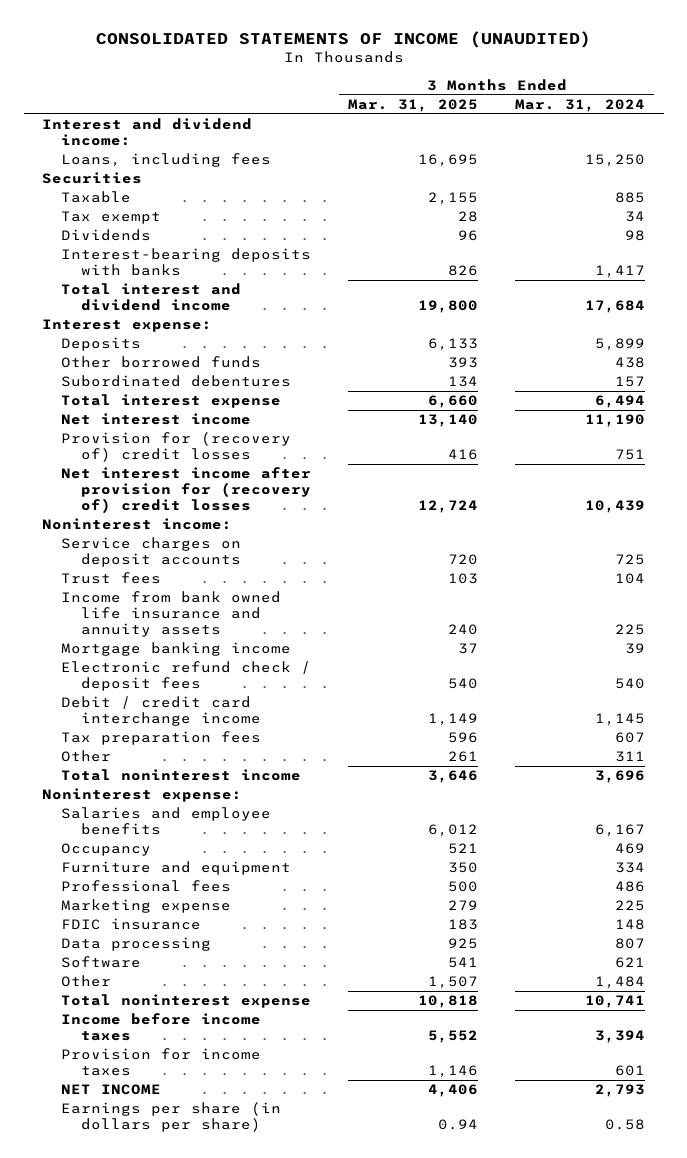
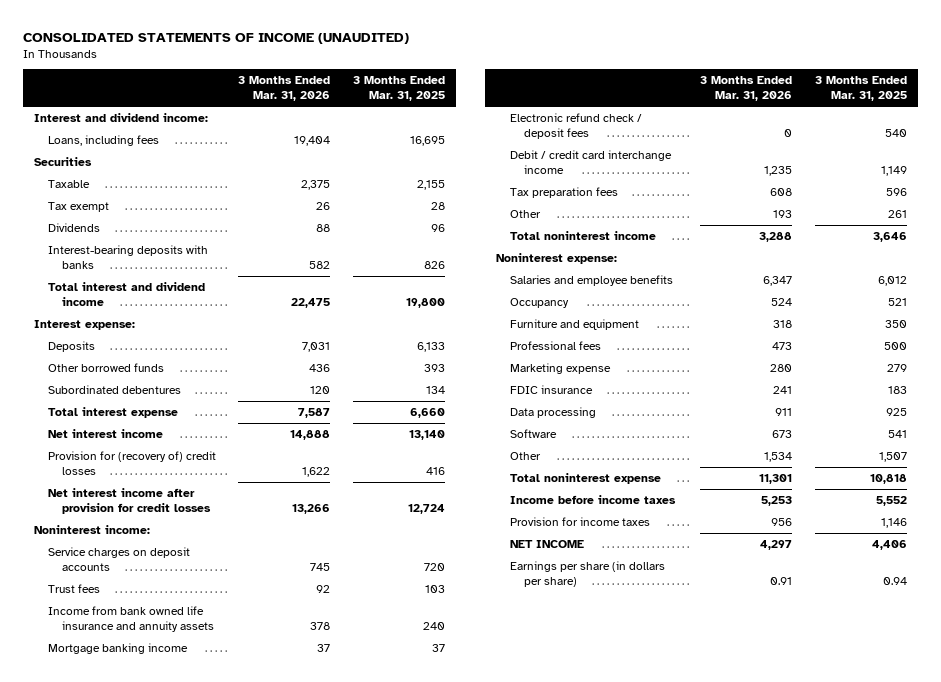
- | 3 Months Ended Mar. 31, 2025 | 3 Months Ended Mar. 31, 2024
+ | 3 Months Ended Mar. 31, 2026 | 3 Months Ended Mar. 31, 2025
- Net interest income after provision for (recovery of) credit losses | 12,724 | 10,439
+ Net interest income after provision for credit losses | 13,266 | 12,724

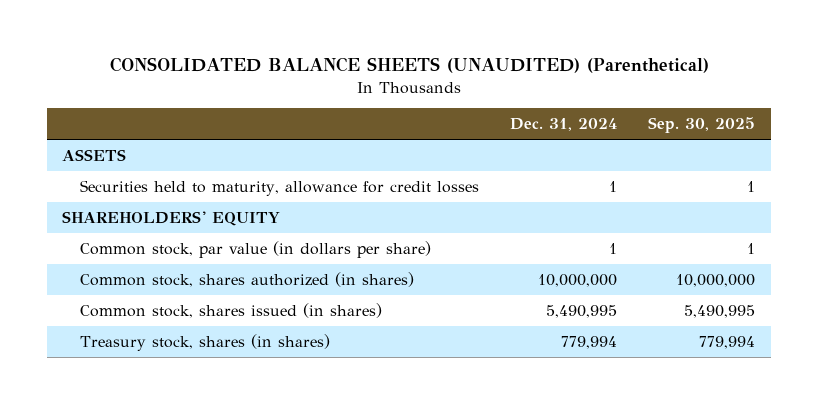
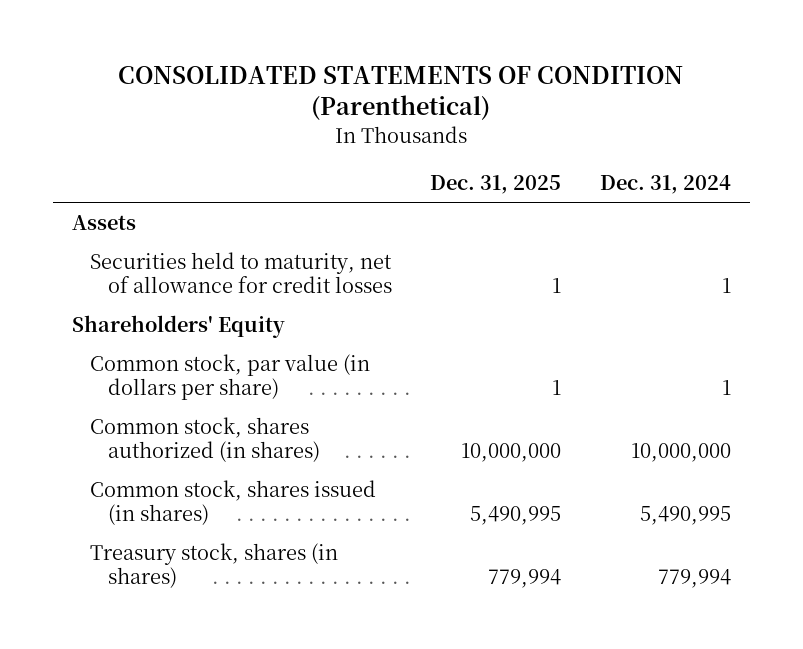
- CONSOLIDATED BALANCE SHEETS (UNAUDITED) (Parenthetical)
+ CONSOLIDATED STATEMENTS OF CONDITION (Parenthetical)
- | Dec. 31, 2024 | Sep. 30, 2025
+ | Dec. 31, 2025 | Dec. 31, 2024
- ASSETS
- Securities held to maturity, allowance for credit losses | 1 | 1
- SHAREHOLDERS' EQUITY
+ Assets
+ Securities held to maturity, net of allowance for credit losses | 1 | 1
+ Shareholders' Equity

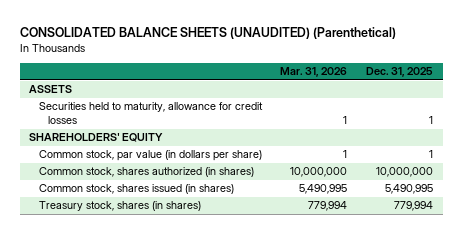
- CONSOLIDATED STATEMENTS OF CONDITION (Parenthetical)
+ CONSOLIDATED BALANCE SHEETS (UNAUDITED) (Parenthetical)
- | Dec. 31, 2025 | Dec. 31, 2024
+ | Mar. 31, 2026 | Dec. 31, 2025
- Assets
- Securities held to maturity, net of allowance for credit losses | 1 | 1
- Shareholders' Equity
+ ASSETS
+ Securities held to maturity, allowance for credit losses | 1 | 1
+ SHAREHOLDERS' EQUITY

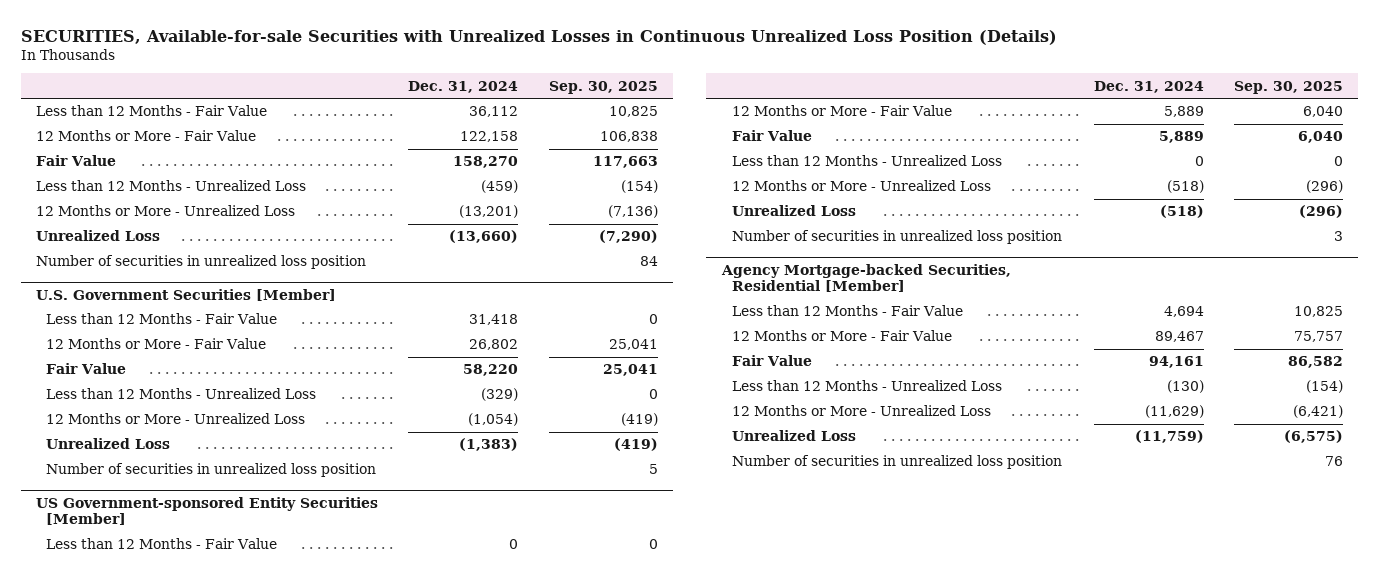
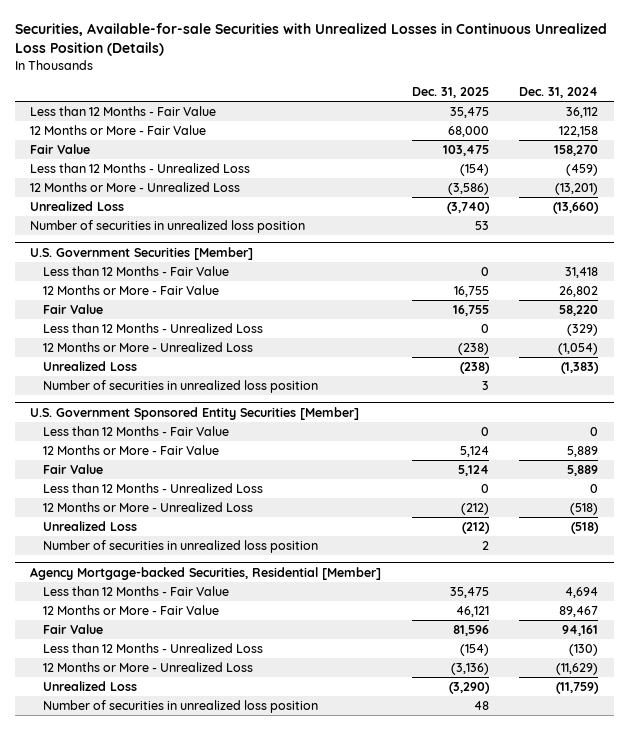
- SECURITIES, Available-for-sale Securities with Unrealized Losses in Continuous Unrealized Loss Position (Details)
+ Securities, Available-for-sale Securities with Unrealized Losses in Continuous Unrealized Loss Position (Details)
- | Dec. 31, 2024 | Sep. 30, 2025
+ | Dec. 31, 2025 | Dec. 31, 2024
- US Government-sponsored Entity Securities [Member]
+ U.S. Government Sponsored Entity Securities [Member]

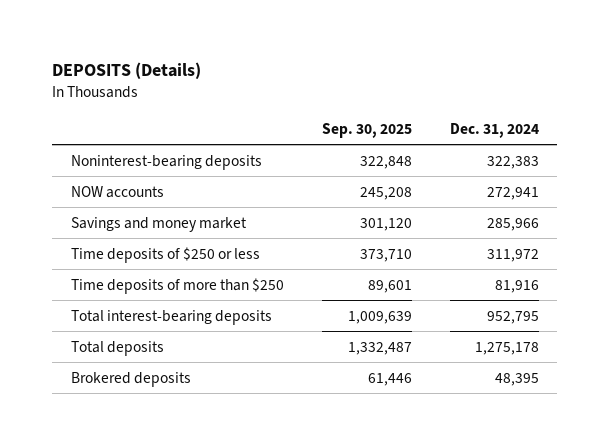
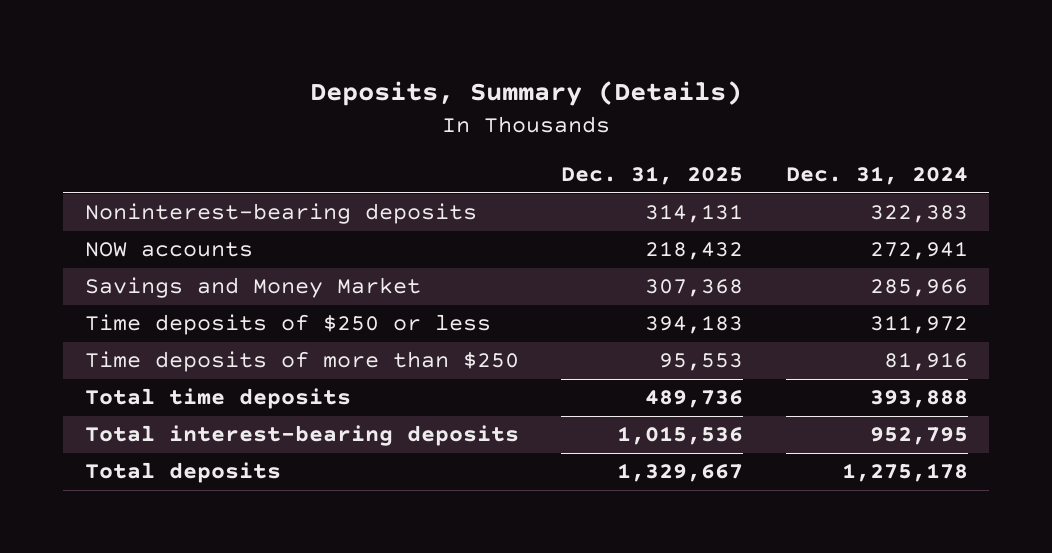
- DEPOSITS (Details)
+ Deposits, Summary (Details)
- | Sep. 30, 2025 | Dec. 31, 2024
+ | Dec. 31, 2025 | Dec. 31, 2024
- Savings and money market | 301,120 | 285,966
+ Savings and Money Market | 307,368 | 285,966
+ Total time deposits | 489,736 | 393,888
- Brokered deposits | 61,446 | 48,395

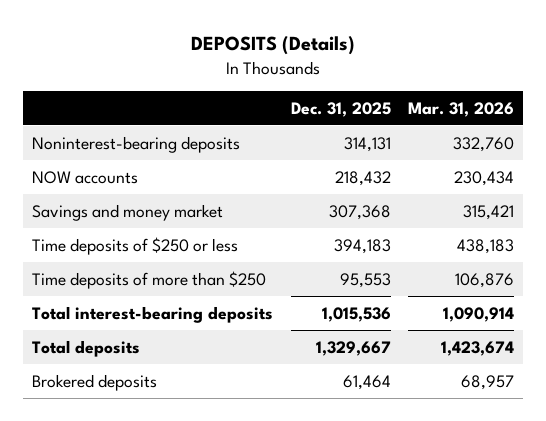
- Deposits, Summary (Details)
+ DEPOSITS (Details)
- | Dec. 31, 2025 | Dec. 31, 2024
+ | Dec. 31, 2025 | Mar. 31, 2026
- Savings and Money Market | 307,368 | 285,966
+ Savings and money market | 307,368 | 315,421
- Total time deposits | 489,736 | 393,888
+ Brokered deposits | 61,464 | 68,957

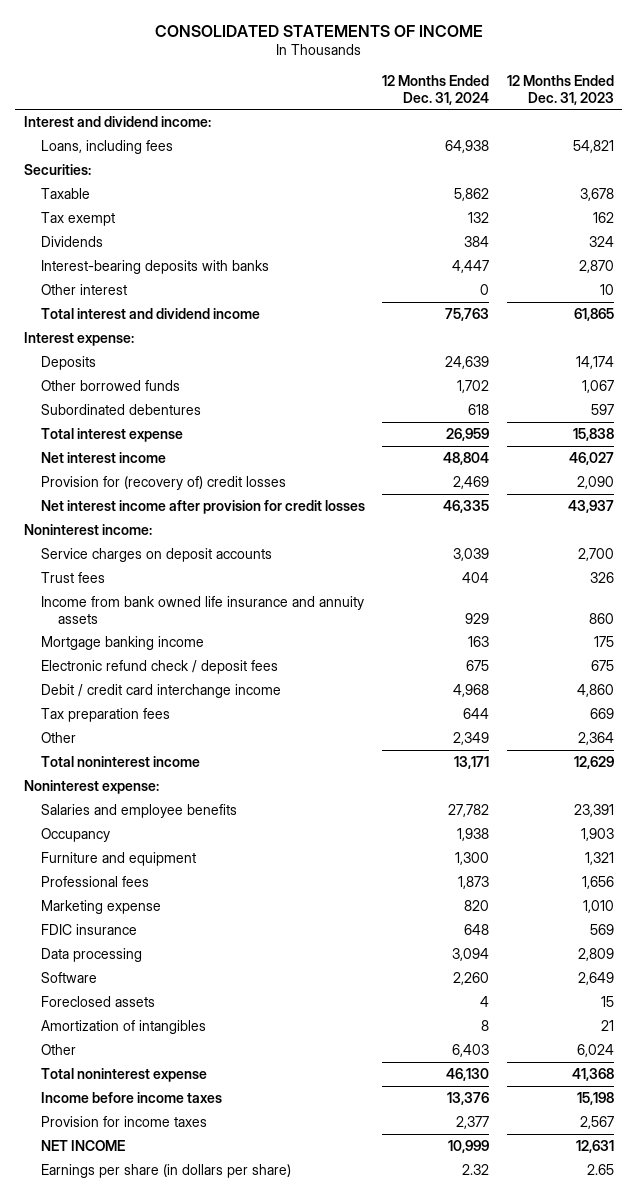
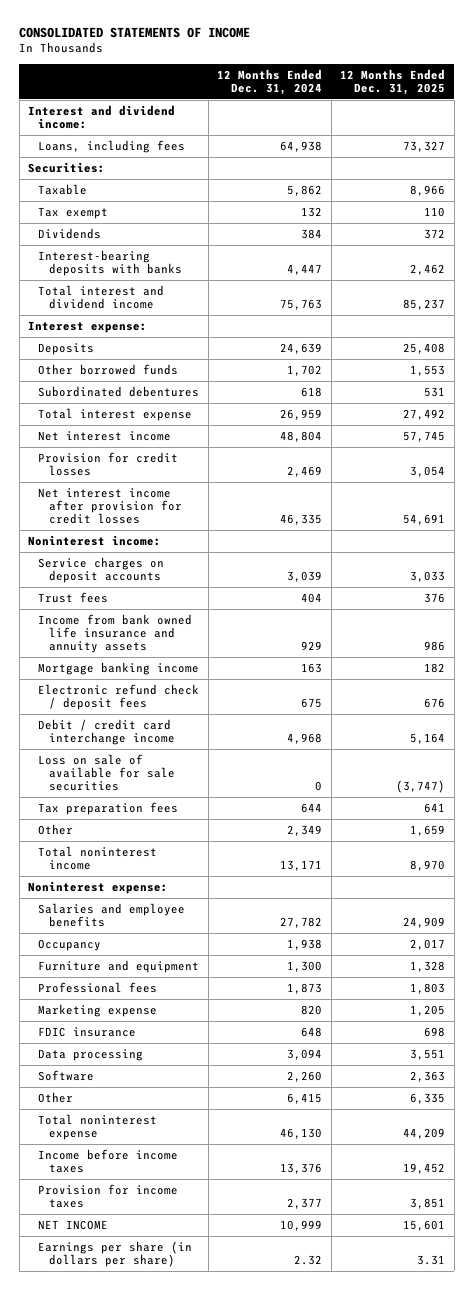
- | 12 Months Ended Dec. 31, 2024 | 12 Months Ended Dec. 31, 2023
+ | 12 Months Ended Dec. 31, 2024 | 12 Months Ended Dec. 31, 2025
- Other interest | 0 | 10
- Provision for (recovery of) credit losses | 2,469 | 2,090
+ Provision for credit losses | 2,469 | 3,054
+ Loss on sale of available for sale securities | 0 | (3,747)
- Foreclosed assets | 4 | 15
- Amortization of intangibles | 8 | 21
- Other | 6,403 | 6,024
+ Other | 6,415 | 6,335

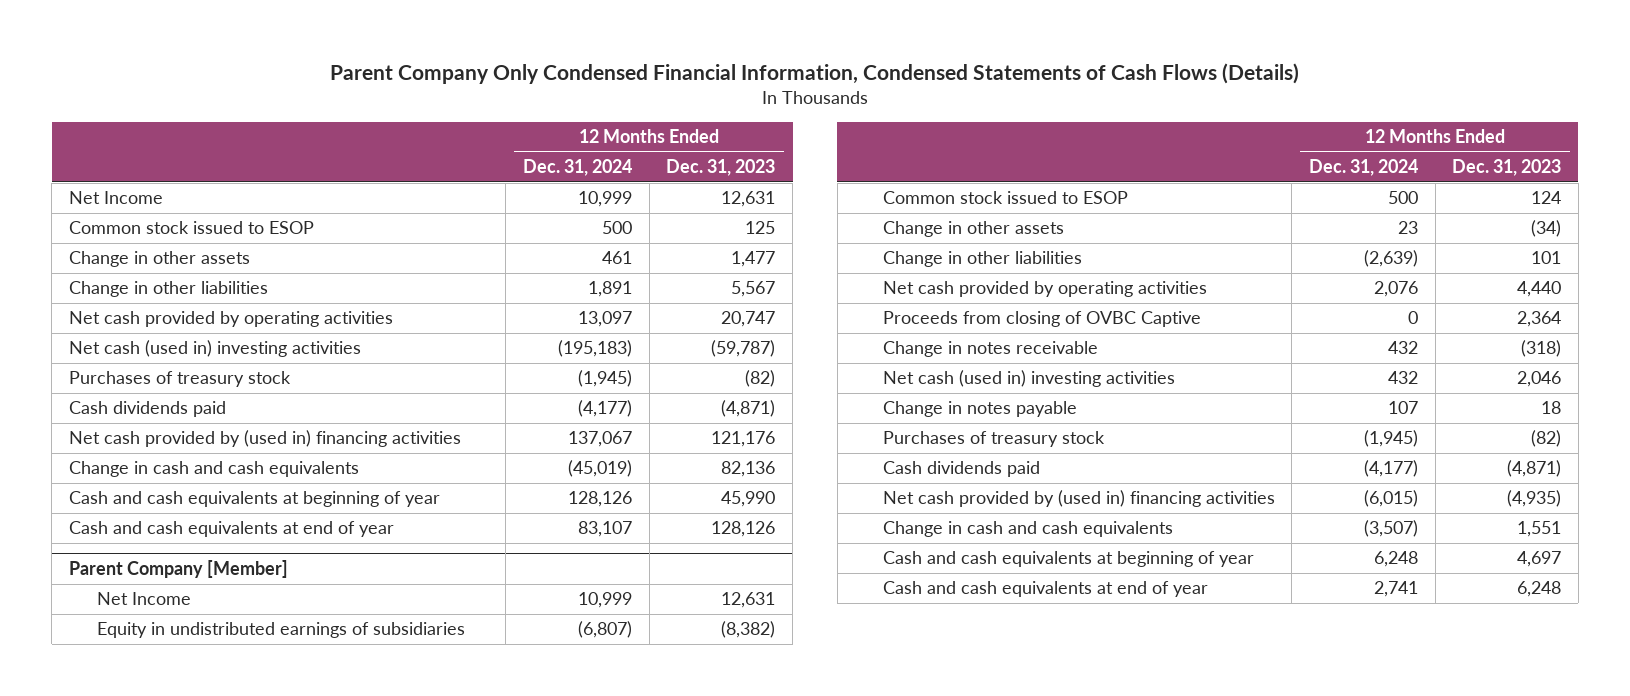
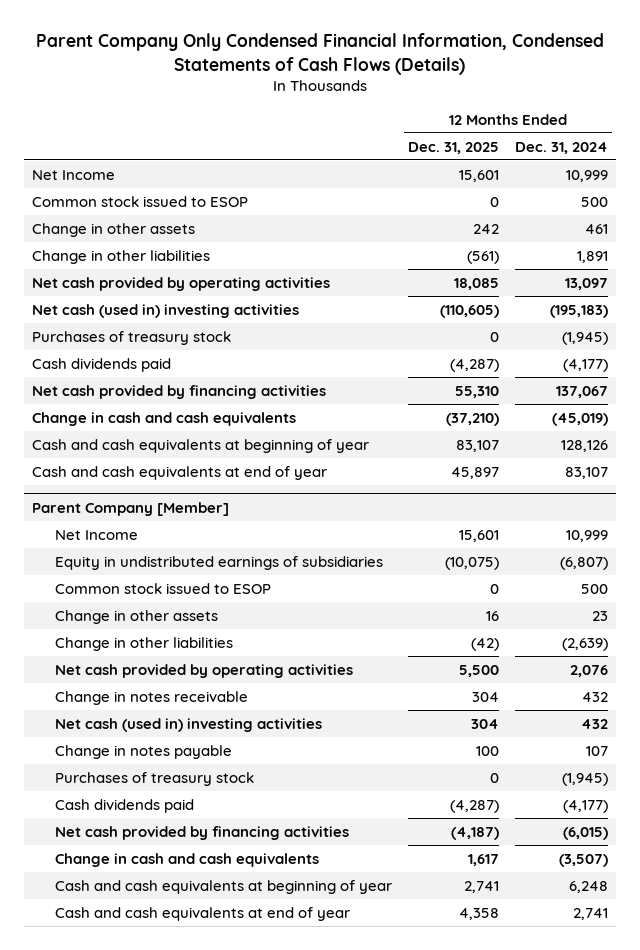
- | 12 Months Ended Dec. 31, 2024 | 12 Months Ended Dec. 31, 2023
+ | 12 Months Ended Dec. 31, 2025 | 12 Months Ended Dec. 31, 2024
- Net cash provided by (used in) financing activities | 137,067 | 121,176
+ Net cash provided by financing activities | 55,310 | 137,067
@ Parent Company [Member]
- Proceeds from closing of OVBC Captive | 0 | 2,364
- Net cash provided by (used in) financing activities | (6,015) | (4,935)
+ Net cash provided by financing activities | (4,187) | (6,015)

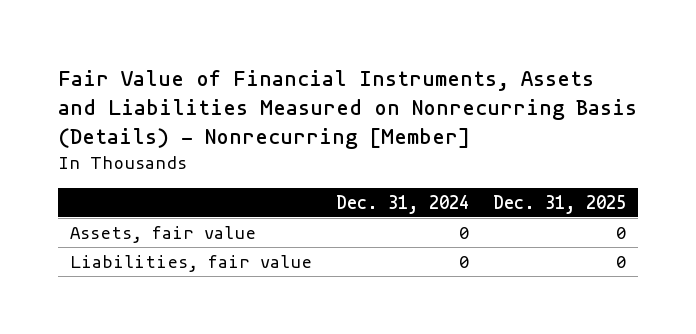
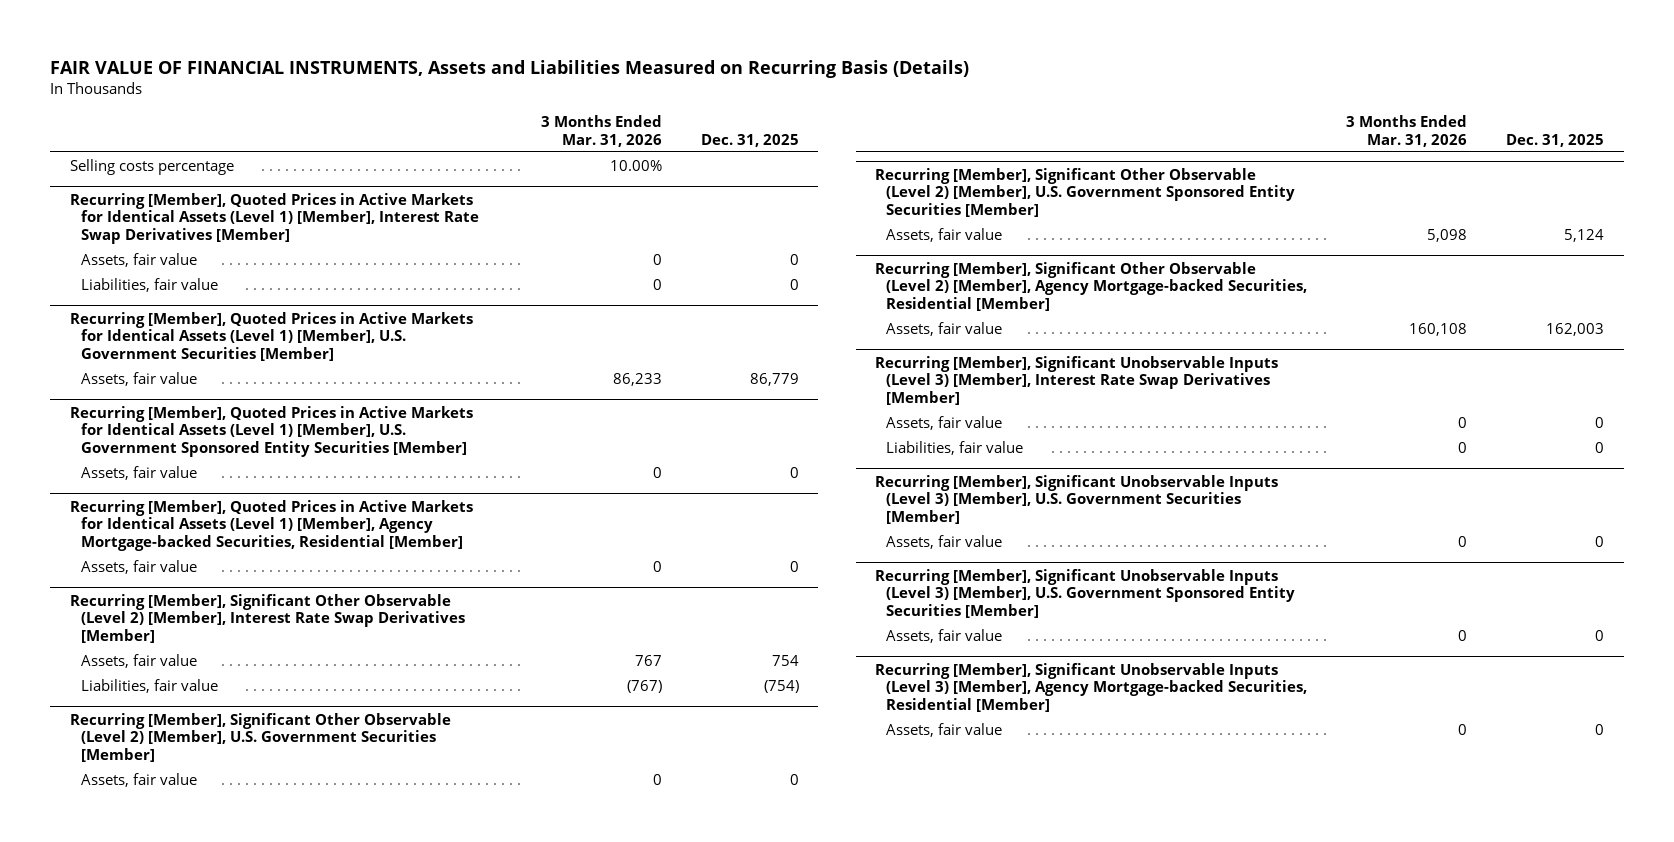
- Fair Value of Financial Instruments, Assets and Liabilities Measured on Nonrecurring Basis (Details) - Nonrecurring [Member]
+ FAIR VALUE OF FINANCIAL INSTRUMENTS, Assets and Liabilities Measured on Recurring Basis (Details)
- | Dec. 31, 2024 | Dec. 31, 2025
+ | 3 Months Ended Mar. 31, 2026 | Dec. 31, 2025
+ Selling costs percentage | 10.00% |
+ Recurring [Member], Quoted Prices in Active Markets for Identical Assets (Level 1) [Member], Interest Rate Swap Derivatives [Member]
+ Recurring [Member], Quoted Prices in Active Markets for Identical Assets (Level 1) [Member], U.S. Government Securities [Member]
+ Assets, fair value | 86,233 | 86,779
+ Recurring [Member], Quoted Prices in Active Markets for Identical Assets (Level 1) [Member], U.S. Government Sponsored Entity Securities [Member]
+ Assets, fair value | 0 | 0
+ Recurring [Member], Quoted Prices in Active Markets for Identical Assets (Level 1) [Member], Agency Mortgage-backed Securities, Residential [Member]
+ Assets, fair value | 0 | 0
+ Recurring [Member], Significant Other Observable (Level 2) [Member], Interest Rate Swap Derivatives [Member]
+ Assets, fair value | 767 | 754
+ Liabilities, fair value | (767) | (754)
+ Recurring [Member], Significant Other Observable (Level 2) [Member], U.S. Government Securities [Member]
+ Assets, fair value | 0 | 0
+ Recurring [Member], Significant Other Observable (Level 2) [Member], U.S. Government Sponsored Entity Securities [Member]
+ Assets, fair value | 5,098 | 5,124
+ Recurring [Member], Significant Other Observable (Level 2) [Member], Agency Mortgage-backed Securities, Residential [Member]
+ Assets, fair value | 160,108 | 162,003
+ Recurring [Member], Significant Unobservable Inputs (Level 3) [Member], Interest Rate Swap Derivatives [Member]
+ Assets, fair value | 0 | 0
+ Liabilities, fair value | 0 | 0
+ Recurring [Member], Significant Unobservable Inputs (Level 3) [Member], U.S. Government Securities [Member]
+ Assets, fair value | 0 | 0
+ Recurring [Member], Significant Unobservable Inputs (Level 3) [Member], U.S. Government Sponsored Entity Securities [Member]
+ Assets, fair value | 0 | 0
+ Recurring [Member], Significant Unobservable Inputs (Level 3) [Member], Agency Mortgage-backed Securities, Residential [Member]
+ Assets, fair value | 0 | 0

